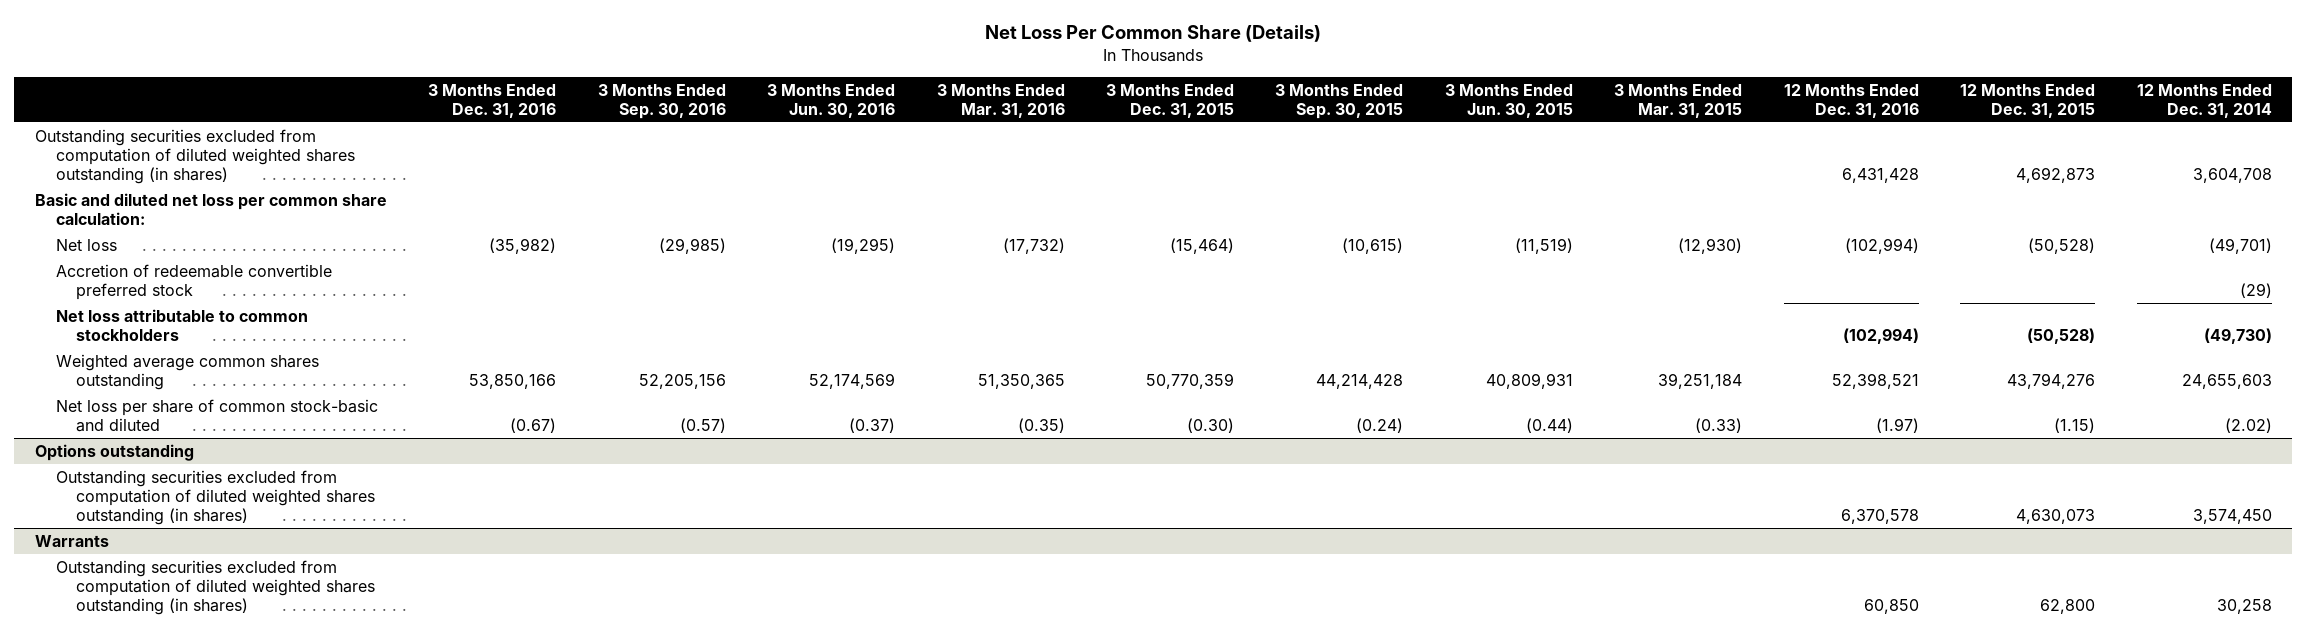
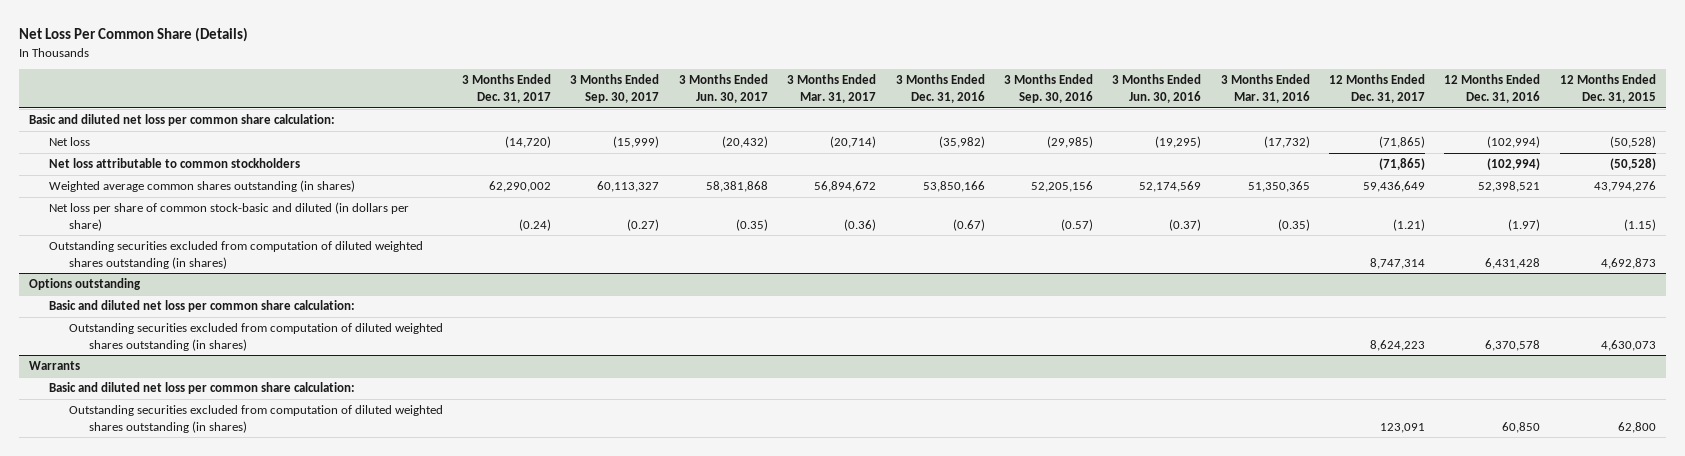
- | 3 Months Ended Dec. 31, 2016 | 3 Months Ended Sep. 30, 2016 | 3 Months Ended Jun. 30, 2016 | 3 Months Ended Mar. 31, 2016 | 3 Months Ended Dec. 31, 2015 | 3 Months Ended Sep. 30, 2015 | 3 Months Ended Jun. 30, 2015 | 3 Months Ended Mar. 31, 2015 | 12 Months Ended Dec. 31, 2016 | 12 Months Ended Dec. 31, 2015 | 12 Months Ended Dec. 31, 2014
+ | 3 Months Ended Dec. 31, 2017 | 3 Months Ended Sep. 30, 2017 | 3 Months Ended Jun. 30, 2017 | 3 Months Ended Mar. 31, 2017 | 3 Months Ended Dec. 31, 2016 | 3 Months Ended Sep. 30, 2016 | 3 Months Ended Jun. 30, 2016 | 3 Months Ended Mar. 31, 2016 | 12 Months Ended Dec. 31, 2017 | 12 Months Ended Dec. 31, 2016 | 12 Months Ended Dec. 31, 2015
- Accretion of redeemable convertible preferred stock | | | | | | | | | | | (29)
- Weighted average common shares outstanding | 53,850,166 | 52,205,156 | 52,174,569 | 51,350,365 | 50,770,359 | 44,214,428 | 40,809,931 | 39,251,184 | 52,398,521 | 43,794,276 | 24,655,603
- Net loss per share of common stock-basic and diluted | (0.67) | (0.57) | (0.37) | (0.35) | (0.30) | (0.24) | (0.44) | (0.33) | (1.97) | (1.15) | (2.02)
+ Weighted average common shares outstanding (in shares) | 62,290,002 | 60,113,327 | 58,381,868 | 56,894,672 | 53,850,166 | 52,205,156 | 52,174,569 | 51,350,365 | 59,436,649 | 52,398,521 | 43,794,276
+ Net loss per share of common stock-basic and diluted (in dollars per share) | (0.24) | (0.27) | (0.35) | (0.36) | (0.67) | (0.57) | (0.37) | (0.35) | (1.21) | (1.97) | (1.15)
moved down: Outstanding securities excluded from computation of diluted weighted shares outstanding (in shares) | | | | | | | | | 8,747,314 | 6,431,428 | 4,692,873
@ Options outstanding
+ Basic and diluted net loss per common share calculation:
@ Warrants
+ Basic and diluted net loss per common share calculation:

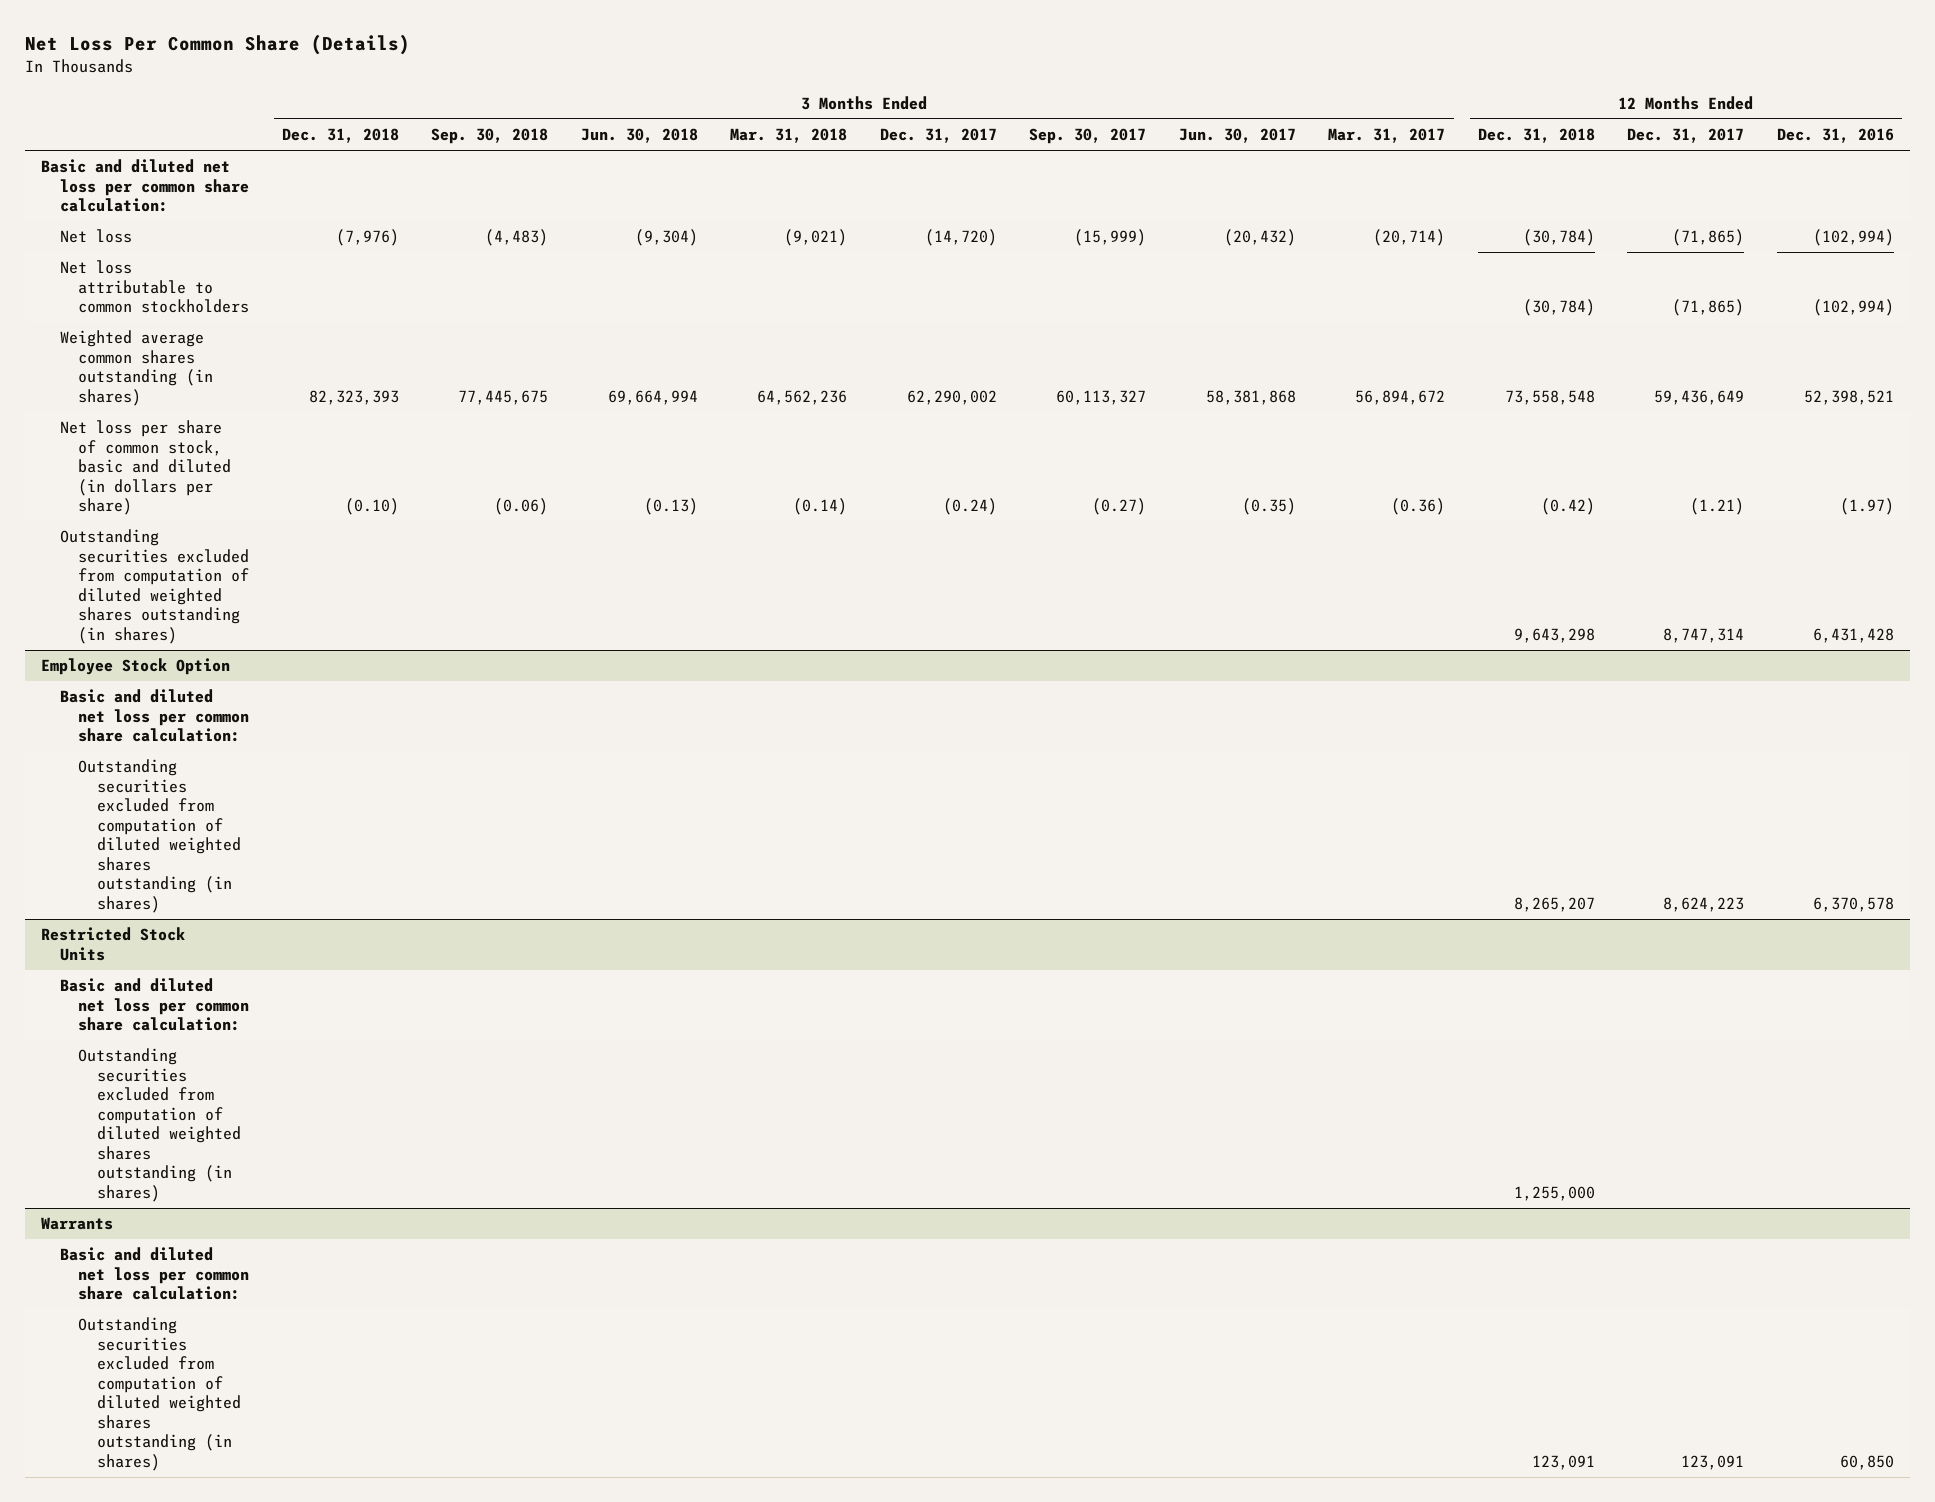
- | 3 Months Ended Dec. 31, 2017 | 3 Months Ended Sep. 30, 2017 | 3 Months Ended Jun. 30, 2017 | 3 Months Ended Mar. 31, 2017 | 3 Months Ended Dec. 31, 2016 | 3 Months Ended Sep. 30, 2016 | 3 Months Ended Jun. 30, 2016 | 3 Months Ended Mar. 31, 2016 | 12 Months Ended Dec. 31, 2017 | 12 Months Ended Dec. 31, 2016 | 12 Months Ended Dec. 31, 2015
+ | 3 Months Ended Dec. 31, 2018 | 3 Months Ended Sep. 30, 2018 | 3 Months Ended Jun. 30, 2018 | 3 Months Ended Mar. 31, 2018 | 3 Months Ended Dec. 31, 2017 | 3 Months Ended Sep. 30, 2017 | 3 Months Ended Jun. 30, 2017 | 3 Months Ended Mar. 31, 2017 | 12 Months Ended Dec. 31, 2018 | 12 Months Ended Dec. 31, 2017 | 12 Months Ended Dec. 31, 2016
- Net loss per share of common stock-basic and diluted (in dollars per share) | (0.24) | (0.27) | (0.35) | (0.36) | (0.67) | (0.57) | (0.37) | (0.35) | (1.21) | (1.97) | (1.15)
+ Net loss per share of common stock, basic and diluted (in dollars per share) | (0.10) | (0.06) | (0.13) | (0.14) | (0.24) | (0.27) | (0.35) | (0.36) | (0.42) | (1.21) | (1.97)
- Options outstanding
+ Employee Stock Option
+ Restricted Stock Units
+ Basic and diluted net loss per common share calculation:
+ Outstanding securities excluded from computation of diluted weighted shares outstanding (in shares) | | | | | | | | | 1,255,000 | |

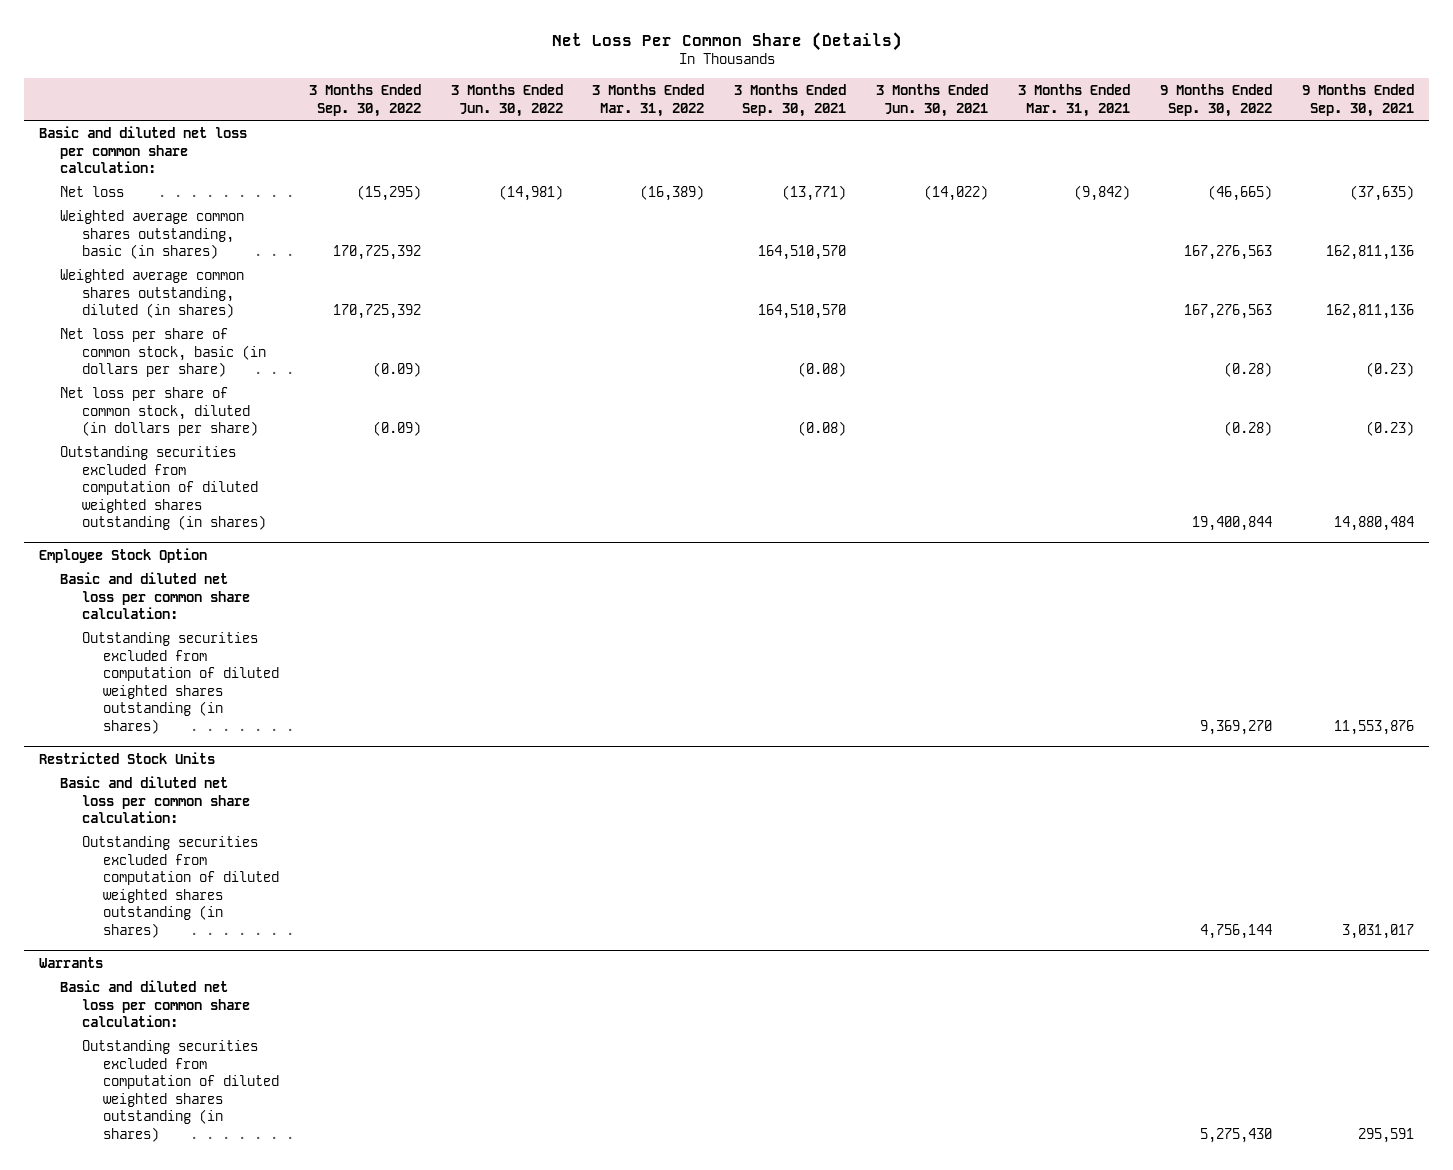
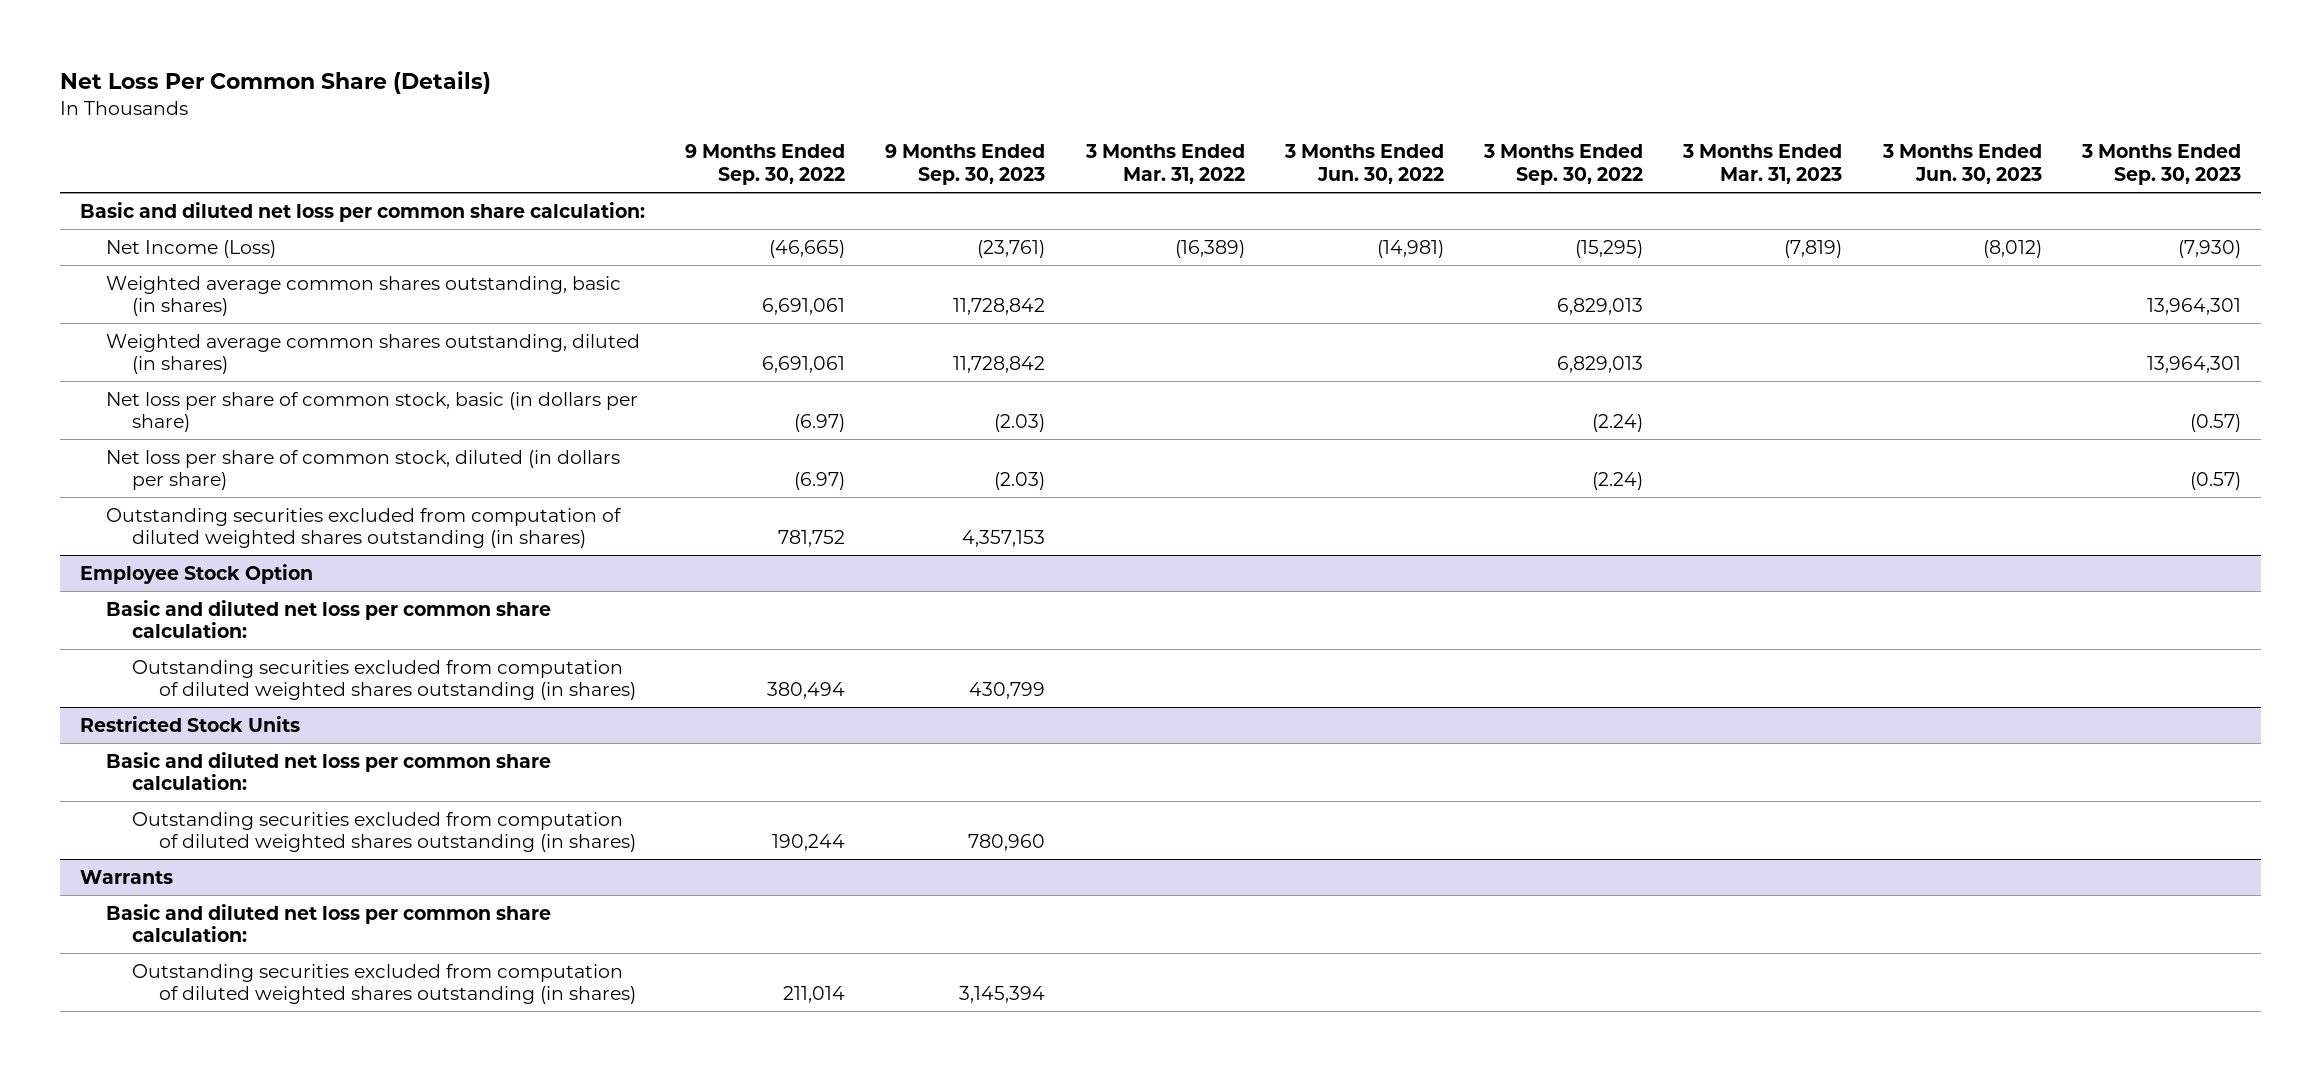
- | 3 Months Ended Sep. 30, 2022 | 3 Months Ended Jun. 30, 2022 | 3 Months Ended Mar. 31, 2022 | 3 Months Ended Sep. 30, 2021 | 3 Months Ended Jun. 30, 2021 | 3 Months Ended Mar. 31, 2021 | 9 Months Ended Sep. 30, 2022 | 9 Months Ended Sep. 30, 2021
+ | 9 Months Ended Sep. 30, 2022 | 9 Months Ended Sep. 30, 2023 | 3 Months Ended Mar. 31, 2022 | 3 Months Ended Jun. 30, 2022 | 3 Months Ended Sep. 30, 2022 | 3 Months Ended Mar. 31, 2023 | 3 Months Ended Jun. 30, 2023 | 3 Months Ended Sep. 30, 2023
- Net loss | (15,295) | (14,981) | (16,389) | (13,771) | (14,022) | (9,842) | (46,665) | (37,635)
- Weighted average common shares outstanding, basic (in shares) | 170,725,392 | | | 164,510,570 | | | 167,276,563 | 162,811,136
- Weighted average common shares outstanding, diluted (in shares) | 170,725,392 | | | 164,510,570 | | | 167,276,563 | 162,811,136
- Net loss per share of common stock, basic (in dollars per share) | (0.09) | | | (0.08) | | | (0.28) | (0.23)
- Net loss per share of common stock, diluted (in dollars per share) | (0.09) | | | (0.08) | | | (0.28) | (0.23)
- Outstanding securities excluded from computation of diluted weighted shares outstanding (in shares) | | | | | | | 19,400,844 | 14,880,484
+ Net Income (Loss) | (46,665) | (23,761) | (16,389) | (14,981) | (15,295) | (7,819) | (8,012) | (7,930)
+ Weighted average common shares outstanding, basic (in shares) | 6,691,061 | 11,728,842 | | | 6,829,013 | | | 13,964,301
+ Weighted average common shares outstanding, diluted (in shares) | 6,691,061 | 11,728,842 | | | 6,829,013 | | | 13,964,301
+ Net loss per share of common stock, basic (in dollars per share) | (6.97) | (2.03) | | | (2.24) | | | (0.57)
+ Net loss per share of common stock, diluted (in dollars per share) | (6.97) | (2.03) | | | (2.24) | | | (0.57)
+ Outstanding securities excluded from computation of diluted weighted shares outstanding (in shares) | 781,752 | 4,357,153 | | | | | |
@ Employee Stock Option
- Outstanding securities excluded from computation of diluted weighted shares outstanding (in shares) | | | | | | | 9,369,270 | 11,553,876
+ Outstanding securities excluded from computation of diluted weighted shares outstanding (in shares) | 380,494 | 430,799 | | | | | |
@ Restricted Stock Units
- Outstanding securities excluded from computation of diluted weighted shares outstanding (in shares) | | | | | | | 4,756,144 | 3,031,017
+ Outstanding securities excluded from computation of diluted weighted shares outstanding (in shares) | 190,244 | 780,960 | | | | | |
@ Warrants
- Outstanding securities excluded from computation of diluted weighted shares outstanding (in shares) | | | | | | | 5,275,430 | 295,591
+ Outstanding securities excluded from computation of diluted weighted shares outstanding (in shares) | 211,014 | 3,145,394 | | | | | |

